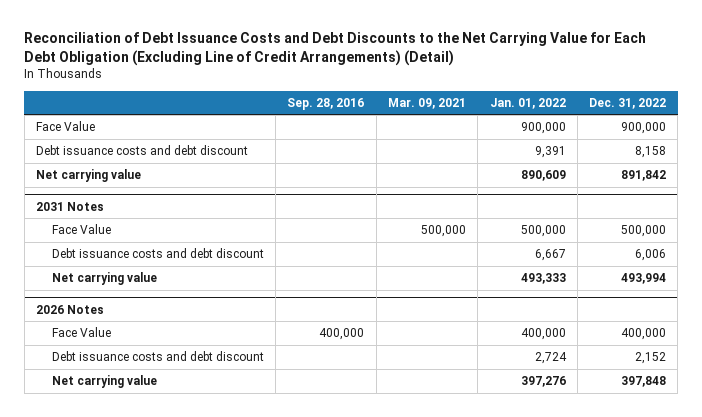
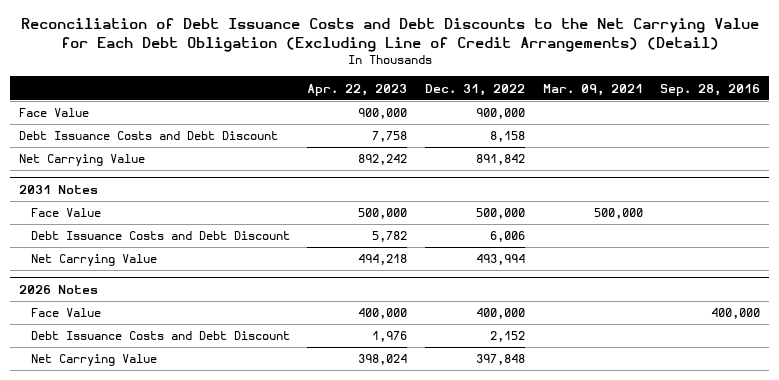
- | Sep. 28, 2016 | Mar. 09, 2021 | Jan. 01, 2022 | Dec. 31, 2022
+ | Apr. 22, 2023 | Dec. 31, 2022 | Mar. 09, 2021 | Sep. 28, 2016
- Debt issuance costs and debt discount | | | 9,391 | 8,158
- Net carrying value | | | 890,609 | 891,842
+ Debt Issuance Costs and Debt Discount | 7,758 | 8,158 | |
+ Net Carrying Value | 892,242 | 891,842 | |
@ 2031 Notes
- Debt issuance costs and debt discount | | | 6,667 | 6,006
- Net carrying value | | | 493,333 | 493,994
+ Debt Issuance Costs and Debt Discount | 5,782 | 6,006 | |
+ Net Carrying Value | 494,218 | 493,994 | |
@ 2026 Notes
- Debt issuance costs and debt discount | | | 2,724 | 2,152
- Net carrying value | | | 397,276 | 397,848
+ Debt Issuance Costs and Debt Discount | 1,976 | 2,152 | |
+ Net Carrying Value | 398,024 | 397,848 | |

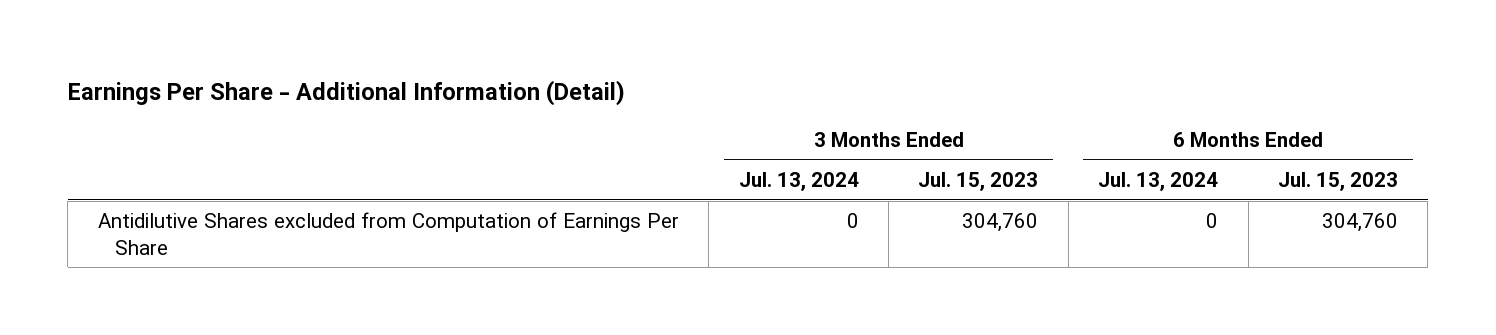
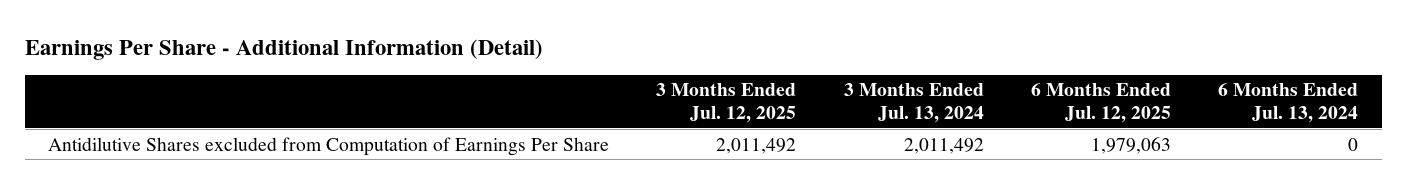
- | 3 Months Ended Jul. 13, 2024 | 3 Months Ended Jul. 15, 2023 | 6 Months Ended Jul. 13, 2024 | 6 Months Ended Jul. 15, 2023
+ | 3 Months Ended Jul. 12, 2025 | 3 Months Ended Jul. 13, 2024 | 6 Months Ended Jul. 12, 2025 | 6 Months Ended Jul. 13, 2024
- Antidilutive Shares excluded from Computation of Earnings Per Share | 0 | 304,760 | 0 | 304,760
+ Antidilutive Shares excluded from Computation of Earnings Per Share | 2,011,492 | 2,011,492 | 1,979,063 | 0

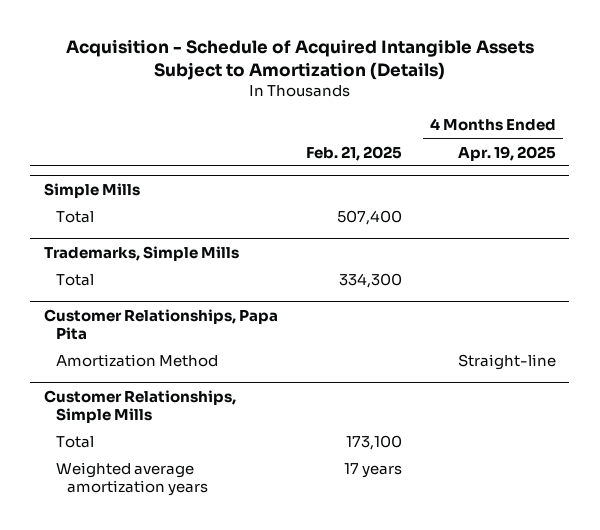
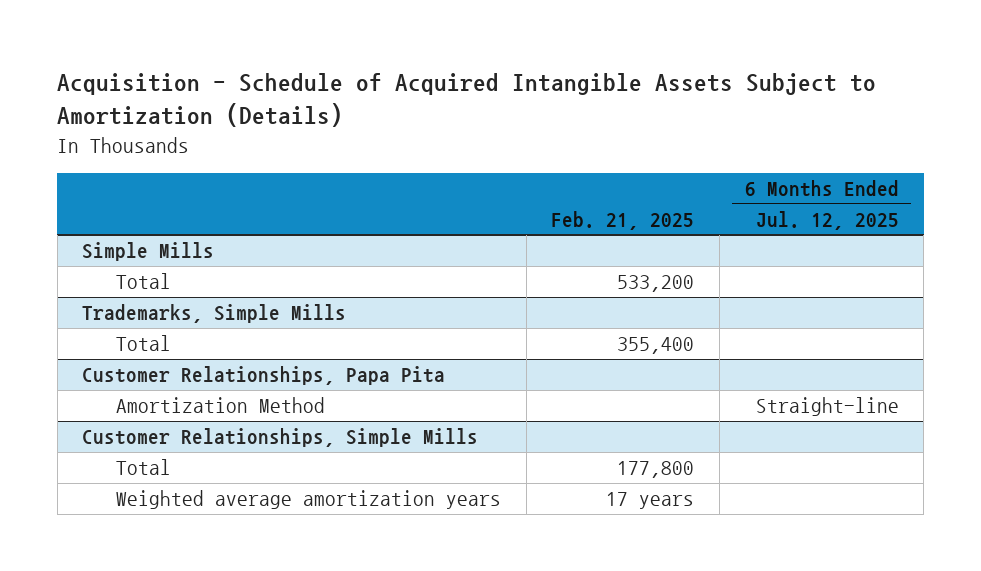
- | Feb. 21, 2025 | 4 Months Ended Apr. 19, 2025
+ | Feb. 21, 2025 | 6 Months Ended Jul. 12, 2025
@ Simple Mills
- Total | 507,400 |
+ Total | 533,200 |
@ Trademarks, Simple Mills
- Total | 334,300 |
+ Total | 355,400 |
@ Customer Relationships, Simple Mills
- Total | 173,100 |
+ Total | 177,800 |

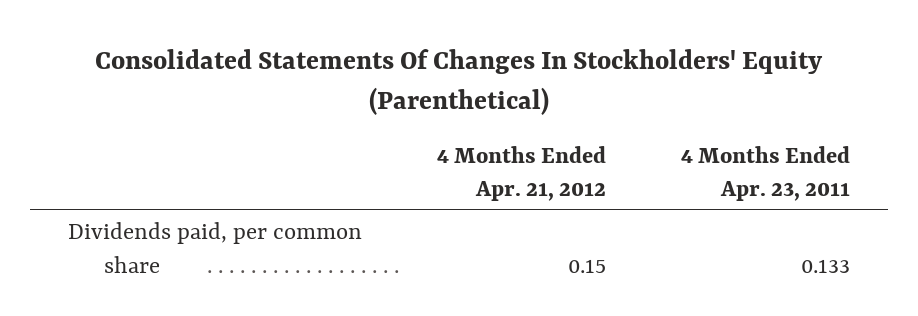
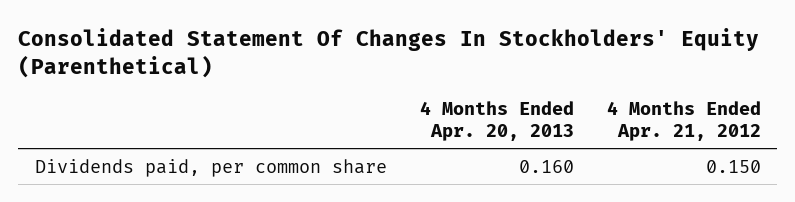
- Consolidated Statements Of Changes In Stockholders' Equity (Parenthetical)
+ Consolidated Statement Of Changes In Stockholders' Equity (Parenthetical)
- | 4 Months Ended Apr. 21, 2012 | 4 Months Ended Apr. 23, 2011
+ | 4 Months Ended Apr. 20, 2013 | 4 Months Ended Apr. 21, 2012
- Dividends paid, per common share | 0.15 | 0.133
+ Dividends paid, per common share | 0.160 | 0.150

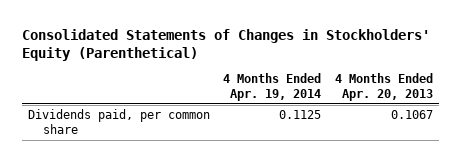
- Consolidated Statement Of Changes In Stockholders' Equity (Parenthetical)
+ Consolidated Statements of Changes in Stockholders' Equity (Parenthetical)
- | 4 Months Ended Apr. 20, 2013 | 4 Months Ended Apr. 21, 2012
+ | 4 Months Ended Apr. 19, 2014 | 4 Months Ended Apr. 20, 2013
- Dividends paid, per common share | 0.160 | 0.150
+ Dividends paid, per common share | 0.1125 | 0.1067

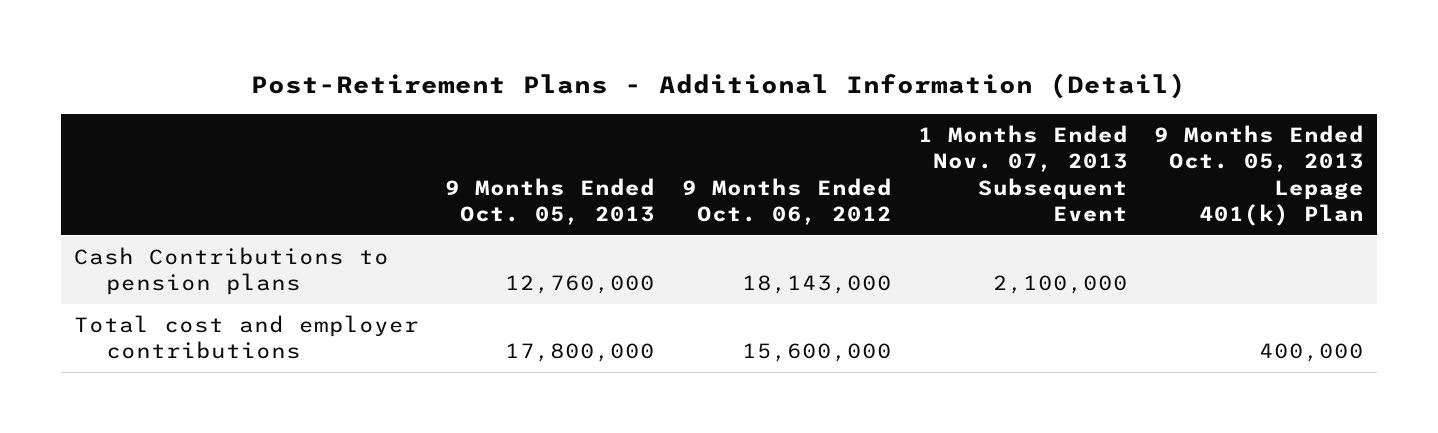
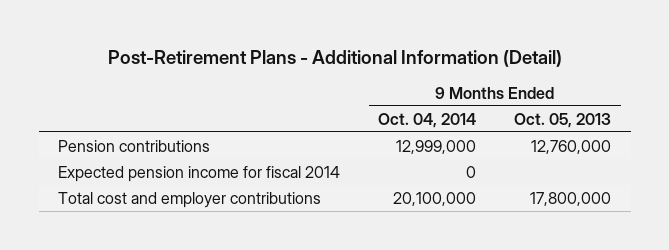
- | 9 Months Ended Oct. 05, 2013 | 9 Months Ended Oct. 06, 2012 | 1 Months Ended Nov. 07, 2013 Subsequent Event | 9 Months Ended Oct. 05, 2013 Lepage 401(k) Plan
+ | 9 Months Ended Oct. 04, 2014 | 9 Months Ended Oct. 05, 2013
- Cash Contributions to pension plans | 12,760,000 | 18,143,000 | 2,100,000 |
+ Pension contributions | 12,999,000 | 12,760,000
+ Expected pension income for fiscal 2014 | 0 |

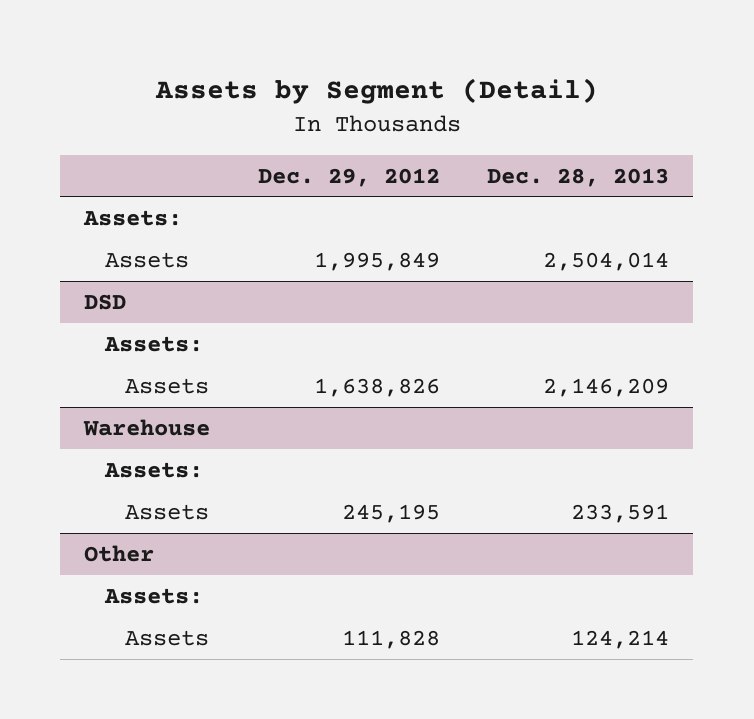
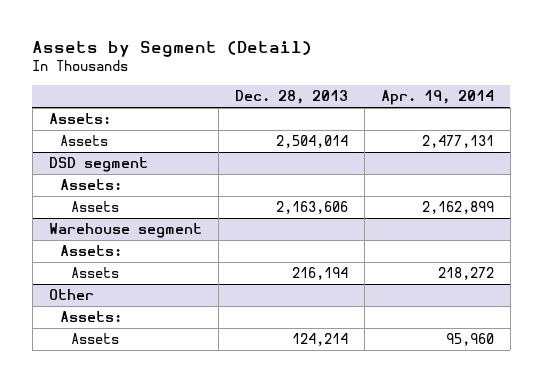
- | Dec. 29, 2012 | Dec. 28, 2013
+ | Dec. 28, 2013 | Apr. 19, 2014
- DSD
+ DSD segment
- Assets | 1,638,826 | 2,146,209
- Warehouse
+ Assets | 2,163,606 | 2,162,899
+ Warehouse segment
- Assets | 245,195 | 233,591
+ Assets | 216,194 | 218,272

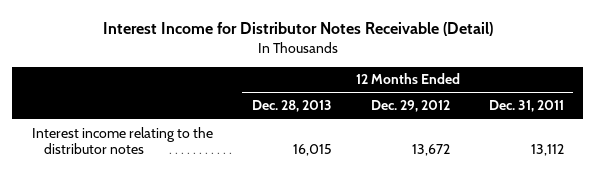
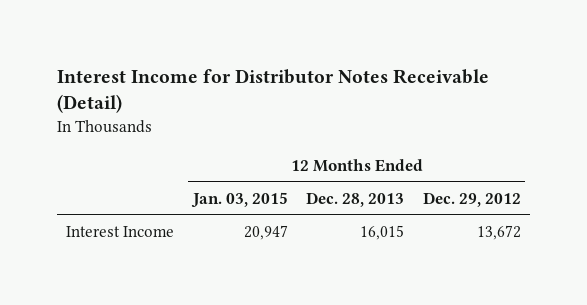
- | 12 Months Ended Dec. 28, 2013 | 12 Months Ended Dec. 29, 2012 | 12 Months Ended Dec. 31, 2011
+ | 12 Months Ended Jan. 03, 2015 | 12 Months Ended Dec. 28, 2013 | 12 Months Ended Dec. 29, 2012
- Interest income relating to the distributor notes | 16,015 | 13,672 | 13,112
+ Interest Income | 20,947 | 16,015 | 13,672

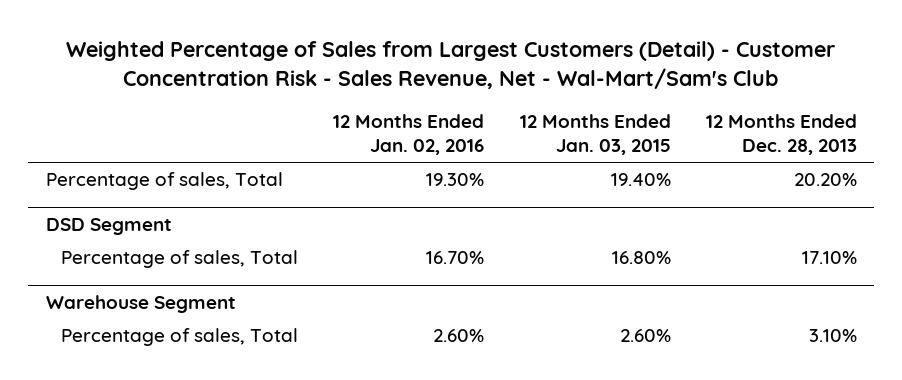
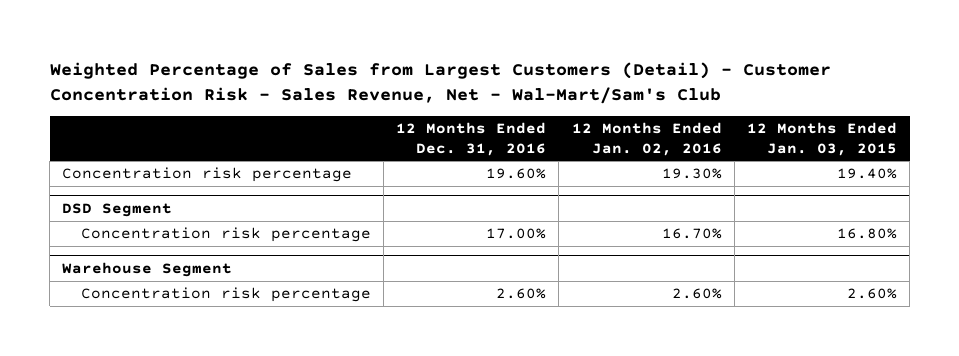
- | 12 Months Ended Jan. 02, 2016 | 12 Months Ended Jan. 03, 2015 | 12 Months Ended Dec. 28, 2013
+ | 12 Months Ended Dec. 31, 2016 | 12 Months Ended Jan. 02, 2016 | 12 Months Ended Jan. 03, 2015
- Percentage of sales, Total | 19.30% | 19.40% | 20.20%
+ Concentration risk percentage | 19.60% | 19.30% | 19.40%
@ DSD Segment
- Percentage of sales, Total | 16.70% | 16.80% | 17.10%
+ Concentration risk percentage | 17.00% | 16.70% | 16.80%
@ Warehouse Segment
- Percentage of sales, Total | 2.60% | 2.60% | 3.10%
+ Concentration risk percentage | 2.60% | 2.60% | 2.60%

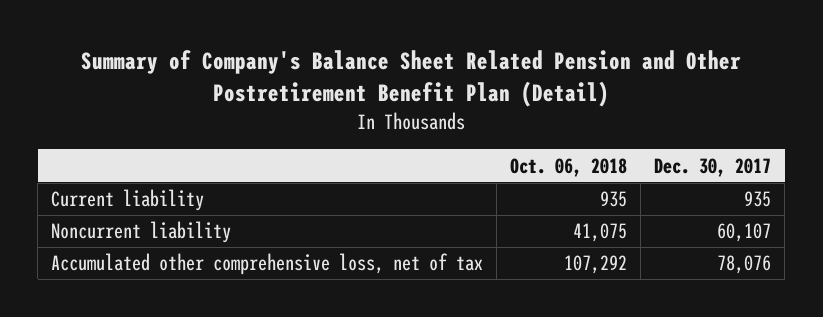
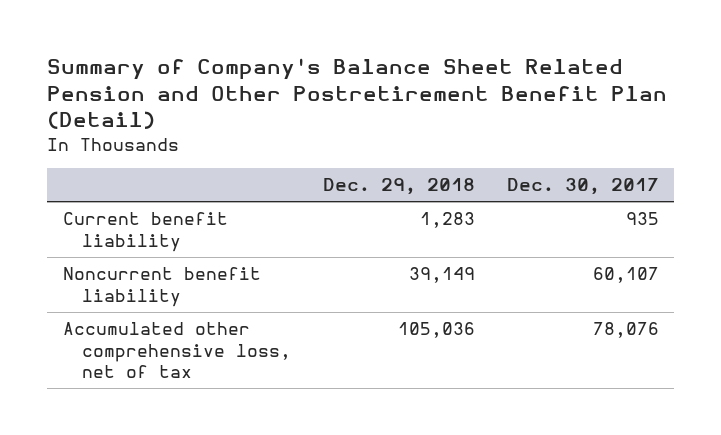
- | Oct. 06, 2018 | Dec. 30, 2017
+ | Dec. 29, 2018 | Dec. 30, 2017
- Current liability | 935 | 935
- Noncurrent liability | 41,075 | 60,107
+ Current benefit liability | 1,283 | 935
+ Noncurrent benefit liability | 39,149 | 60,107

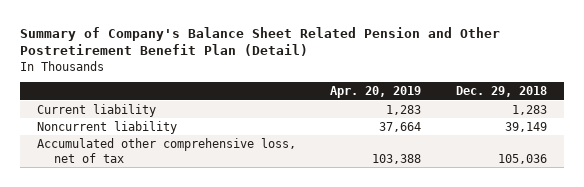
- | Dec. 29, 2018 | Dec. 30, 2017
+ | Apr. 20, 2019 | Dec. 29, 2018
- Current benefit liability | 1,283 | 935
- Noncurrent benefit liability | 39,149 | 60,107
+ Current liability | 1,283 | 1,283
+ Noncurrent liability | 37,664 | 39,149

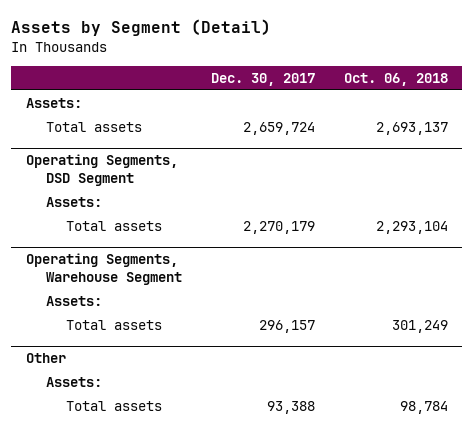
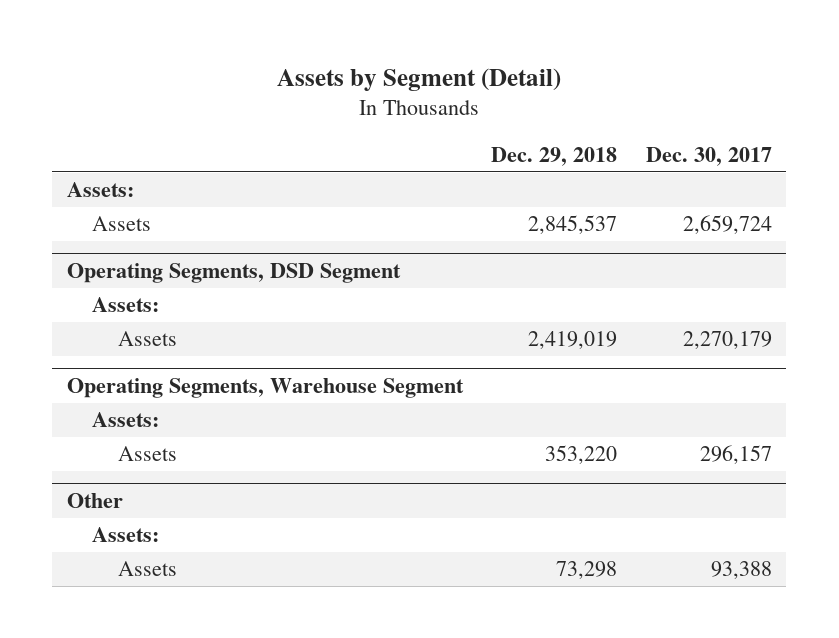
- | Dec. 30, 2017 | Oct. 06, 2018
+ | Dec. 29, 2018 | Dec. 30, 2017
- Total assets | 2,659,724 | 2,693,137
+ Assets | 2,845,537 | 2,659,724
@ Operating Segments, DSD Segment
- Total assets | 2,270,179 | 2,293,104
+ Assets | 2,419,019 | 2,270,179
@ Operating Segments, Warehouse Segment
- Total assets | 296,157 | 301,249
+ Assets | 353,220 | 296,157
@ Other
- Total assets | 93,388 | 98,784
+ Assets | 73,298 | 93,388

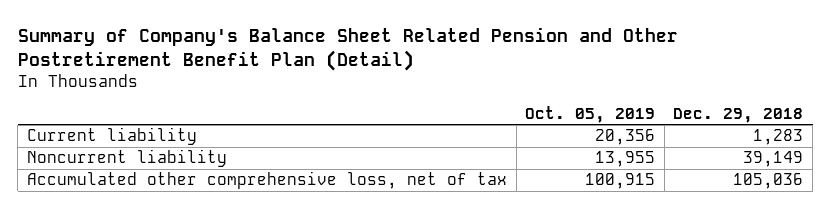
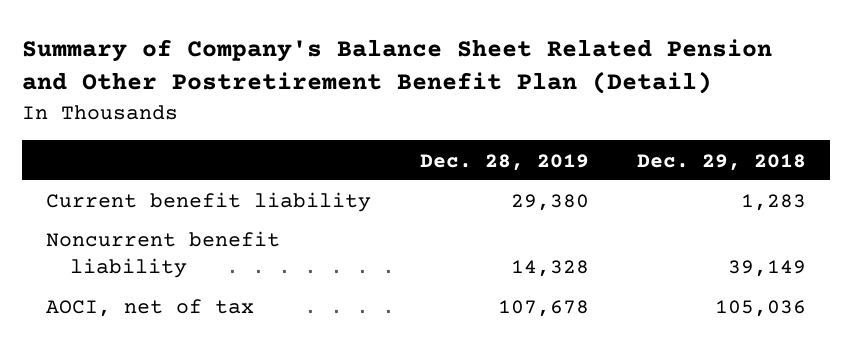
- | Oct. 05, 2019 | Dec. 29, 2018
+ | Dec. 28, 2019 | Dec. 29, 2018
- Current liability | 20,356 | 1,283
- Noncurrent liability | 13,955 | 39,149
- Accumulated other comprehensive loss, net of tax | 100,915 | 105,036
+ Current benefit liability | 29,380 | 1,283
+ Noncurrent benefit liability | 14,328 | 39,149
+ AOCI, net of tax | 107,678 | 105,036

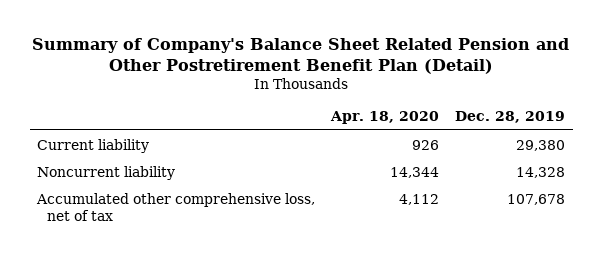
- | Dec. 28, 2019 | Dec. 29, 2018
+ | Apr. 18, 2020 | Dec. 28, 2019
- Current benefit liability | 29,380 | 1,283
- Noncurrent benefit liability | 14,328 | 39,149
- AOCI, net of tax | 107,678 | 105,036
+ Current liability | 926 | 29,380
+ Noncurrent liability | 14,344 | 14,328
+ Accumulated other comprehensive loss, net of tax | 4,112 | 107,678

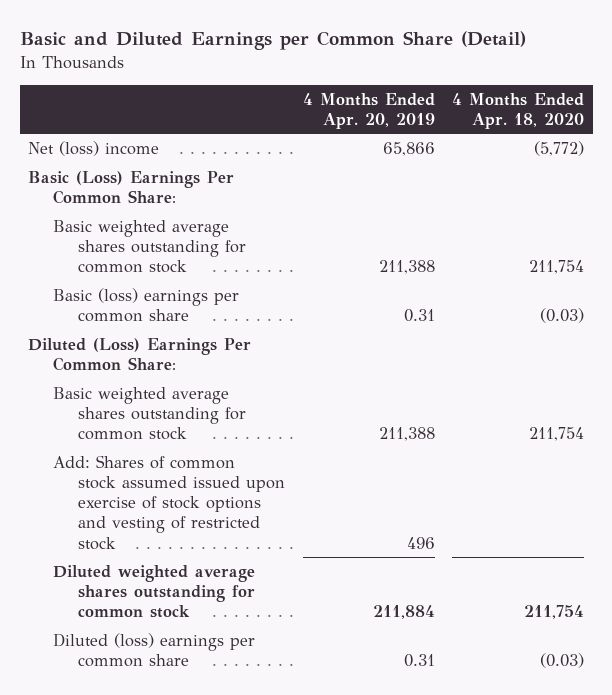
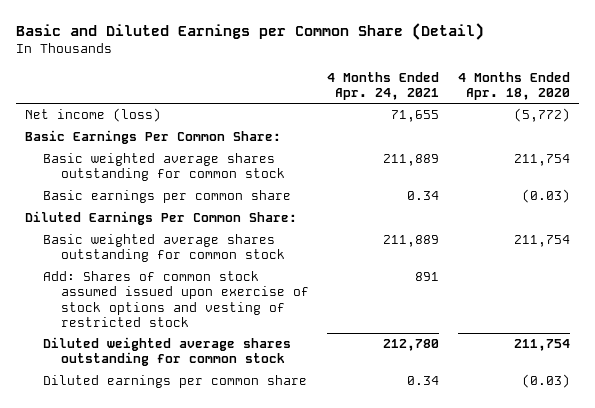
- | 4 Months Ended Apr. 20, 2019 | 4 Months Ended Apr. 18, 2020
+ | 4 Months Ended Apr. 24, 2021 | 4 Months Ended Apr. 18, 2020
- Net (loss) income | 65,866 | (5,772)
- Basic (Loss) Earnings Per Common Share:
+ Net income (loss) | 71,655 | (5,772)
+ Basic Earnings Per Common Share:
- Basic (loss) earnings per common share | 0.31 | (0.03)
- Diluted (Loss) Earnings Per Common Share:
+ Basic earnings per common share | 0.34 | (0.03)
+ Diluted Earnings Per Common Share:
- Diluted (loss) earnings per common share | 0.31 | (0.03)
+ Diluted earnings per common share | 0.34 | (0.03)

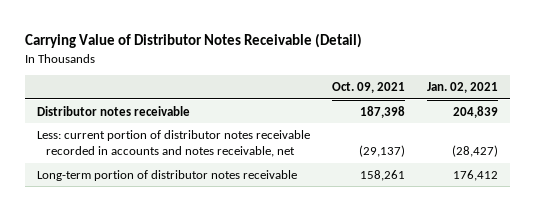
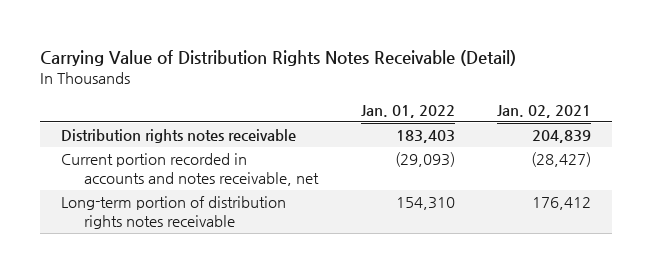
- Carrying Value of Distributor Notes Receivable (Detail)
+ Carrying Value of Distribution Rights Notes Receivable (Detail)
- | Oct. 09, 2021 | Jan. 02, 2021
+ | Jan. 01, 2022 | Jan. 02, 2021
- Distributor notes receivable | 187,398 | 204,839
- Less: current portion of distributor notes receivable recorded in accounts and notes receivable, net | (29,137) | (28,427)
- Long-term portion of distributor notes receivable | 158,261 | 176,412
+ Distribution rights notes receivable | 183,403 | 204,839
+ Current portion recorded in accounts and notes receivable, net | (29,093) | (28,427)
+ Long-term portion of distribution rights notes receivable | 154,310 | 176,412

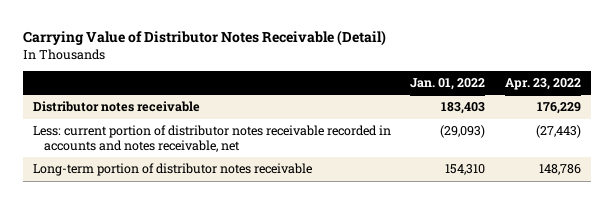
- Carrying Value of Distribution Rights Notes Receivable (Detail)
+ Carrying Value of Distributor Notes Receivable (Detail)
- | Jan. 01, 2022 | Jan. 02, 2021
+ | Jan. 01, 2022 | Apr. 23, 2022
- Distribution rights notes receivable | 183,403 | 204,839
- Current portion recorded in accounts and notes receivable, net | (29,093) | (28,427)
- Long-term portion of distribution rights notes receivable | 154,310 | 176,412
+ Distributor notes receivable | 183,403 | 176,229
+ Less: current portion of distributor notes receivable recorded in accounts and notes receivable, net | (29,093) | (27,443)
+ Long-term portion of distributor notes receivable | 154,310 | 148,786

